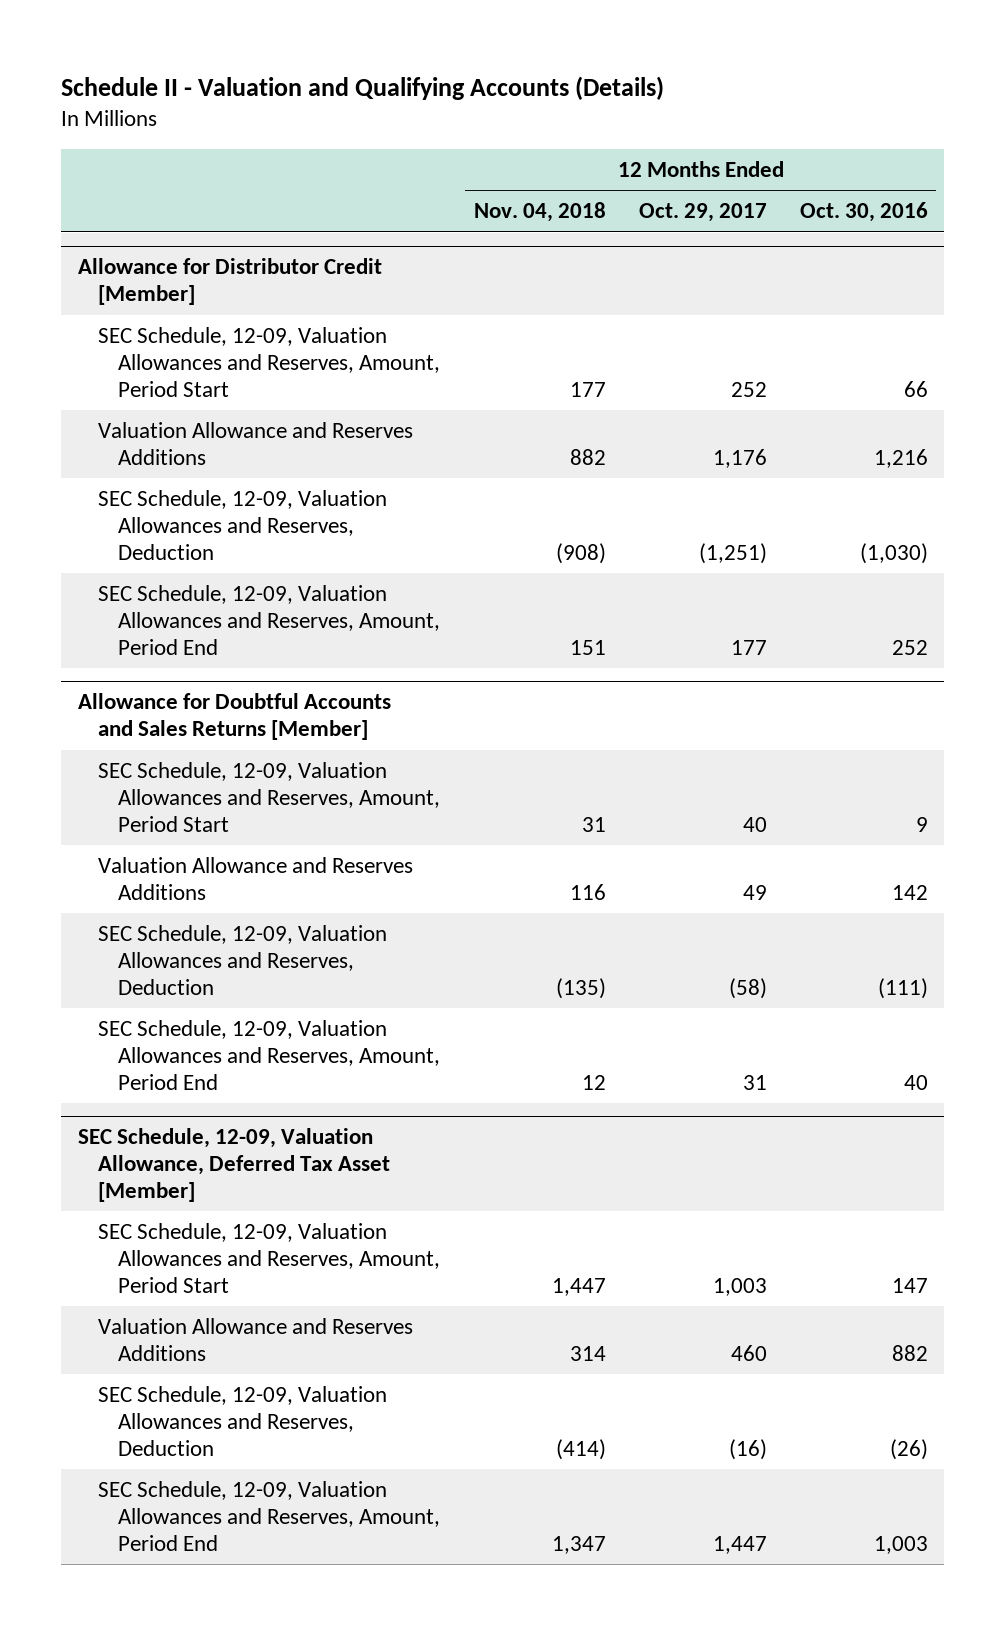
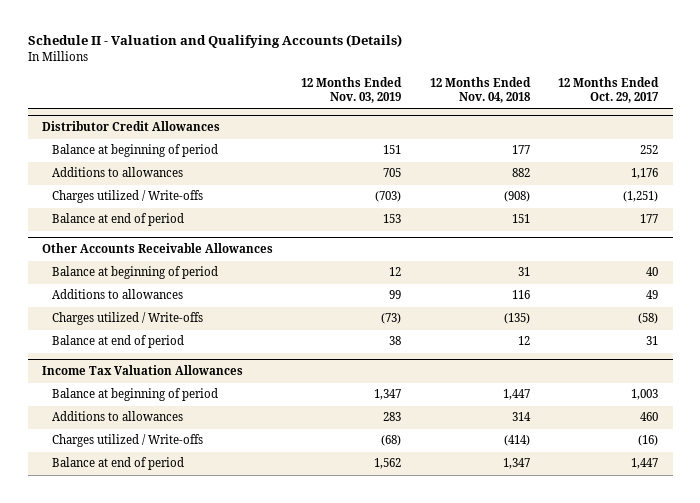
- | 12 Months Ended Nov. 04, 2018 | 12 Months Ended Oct. 29, 2017 | 12 Months Ended Oct. 30, 2016
+ | 12 Months Ended Nov. 03, 2019 | 12 Months Ended Nov. 04, 2018 | 12 Months Ended Oct. 29, 2017
- Allowance for Distributor Credit [Member]
- SEC Schedule, 12-09, Valuation Allowances and Reserves, Amount, Period Start | 177 | 252 | 66
- Valuation Allowance and Reserves Additions | 882 | 1,176 | 1,216
- SEC Schedule, 12-09, Valuation Allowances and Reserves, Deduction | (908) | (1,251) | (1,030)
- SEC Schedule, 12-09, Valuation Allowances and Reserves, Amount, Period End | 151 | 177 | 252
- Allowance for Doubtful Accounts and Sales Returns [Member]
- SEC Schedule, 12-09, Valuation Allowances and Reserves, Amount, Period Start | 31 | 40 | 9
- Valuation Allowance and Reserves Additions | 116 | 49 | 142
- SEC Schedule, 12-09, Valuation Allowances and Reserves, Deduction | (135) | (58) | (111)
- SEC Schedule, 12-09, Valuation Allowances and Reserves, Amount, Period End | 12 | 31 | 40
- SEC Schedule, 12-09, Valuation Allowance, Deferred Tax Asset [Member]
- SEC Schedule, 12-09, Valuation Allowances and Reserves, Amount, Period Start | 1,447 | 1,003 | 147
- Valuation Allowance and Reserves Additions | 314 | 460 | 882
- SEC Schedule, 12-09, Valuation Allowances and Reserves, Deduction | (414) | (16) | (26)
- SEC Schedule, 12-09, Valuation Allowances and Reserves, Amount, Period End | 1,347 | 1,447 | 1,003
+ Distributor Credit Allowances
+ Balance at beginning of period | 151 | 177 | 252
+ Additions to allowances | 705 | 882 | 1,176
+ Charges utilized / Write-offs | (703) | (908) | (1,251)
+ Balance at end of period | 153 | 151 | 177
+ Other Accounts Receivable Allowances
+ Balance at beginning of period | 12 | 31 | 40
+ Additions to allowances | 99 | 116 | 49
+ Charges utilized / Write-offs | (73) | (135) | (58)
+ Balance at end of period | 38 | 12 | 31
+ Income Tax Valuation Allowances
+ Balance at beginning of period | 1,347 | 1,447 | 1,003
+ Additions to allowances | 283 | 314 | 460
+ Charges utilized / Write-offs | (68) | (414) | (16)
+ Balance at end of period | 1,562 | 1,347 | 1,447

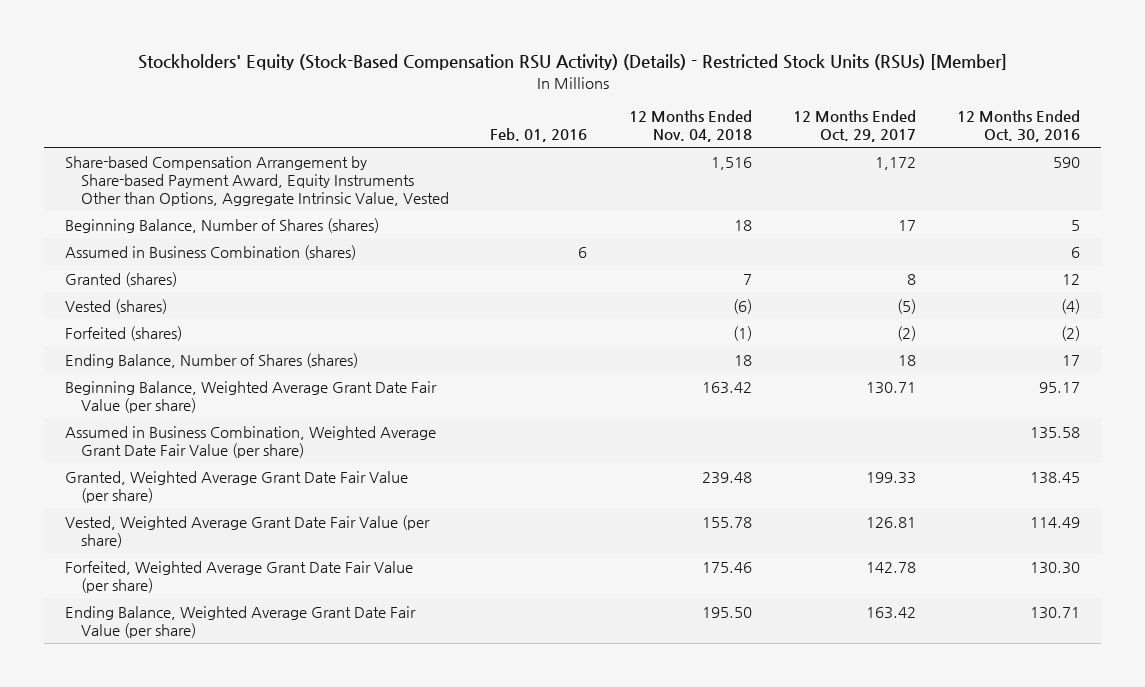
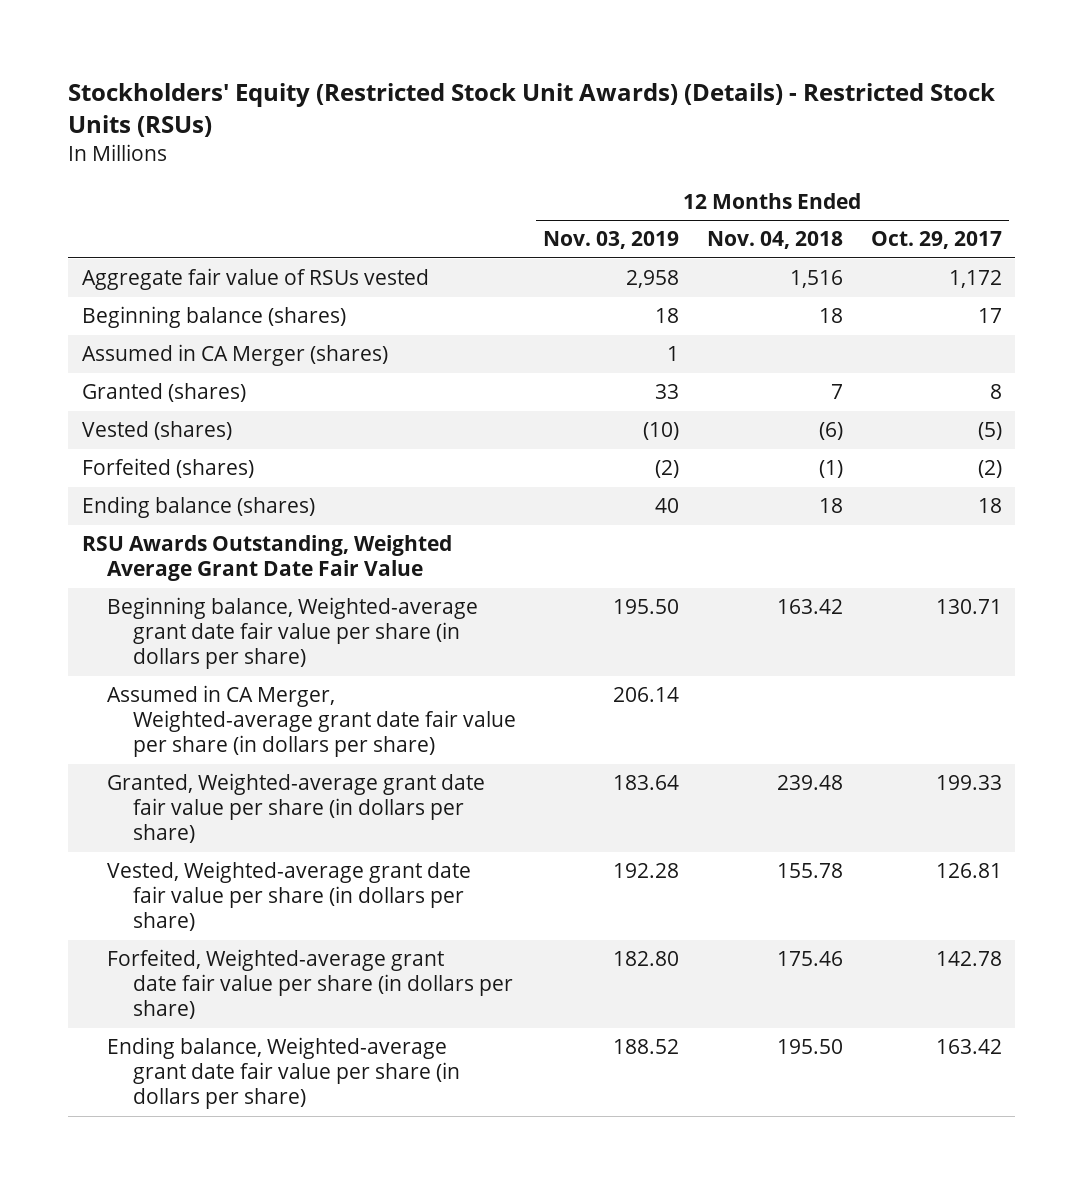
- Stockholders' Equity (Stock-Based Compensation RSU Activity) (Details) - Restricted Stock Units (RSUs) [Member]
+ Stockholders' Equity (Restricted Stock Unit Awards) (Details) - Restricted Stock Units (RSUs)
- | Feb. 01, 2016 | 12 Months Ended Nov. 04, 2018 | 12 Months Ended Oct. 29, 2017 | 12 Months Ended Oct. 30, 2016
+ | 12 Months Ended Nov. 03, 2019 | 12 Months Ended Nov. 04, 2018 | 12 Months Ended Oct. 29, 2017
- Share-based Compensation Arrangement by Share-based Payment Award, Equity Instruments Other than Options, Aggregate Intrinsic Value, Vested | | 1,516 | 1,172 | 590
- Beginning Balance, Number of Shares (shares) | | 18 | 17 | 5
- Assumed in Business Combination (shares) | 6 | | | 6
+ Aggregate fair value of RSUs vested | 2,958 | 1,516 | 1,172
+ Beginning balance (shares) | 18 | 18 | 17
+ Assumed in CA Merger (shares) | 1 | |
- Ending Balance, Number of Shares (shares) | | 18 | 18 | 17
- Beginning Balance, Weighted Average Grant Date Fair Value (per share) | | 163.42 | 130.71 | 95.17
- Assumed in Business Combination, Weighted Average Grant Date Fair Value (per share) | | | | 135.58
- Granted, Weighted Average Grant Date Fair Value (per share) | | 239.48 | 199.33 | 138.45
- Vested, Weighted Average Grant Date Fair Value (per share) | | 155.78 | 126.81 | 114.49
- Forfeited, Weighted Average Grant Date Fair Value (per share) | | 175.46 | 142.78 | 130.30
- Ending Balance, Weighted Average Grant Date Fair Value (per share) | | 195.50 | 163.42 | 130.71
+ Ending balance (shares) | 40 | 18 | 18
+ RSU Awards Outstanding, Weighted Average Grant Date Fair Value
+ Beginning balance, Weighted-average grant date fair value per share (in dollars per share) | 195.50 | 163.42 | 130.71
+ Assumed in CA Merger, Weighted-average grant date fair value per share (in dollars per share) | 206.14 | |
+ Granted, Weighted-average grant date fair value per share (in dollars per share) | 183.64 | 239.48 | 199.33
+ Vested, Weighted-average grant date fair value per share (in dollars per share) | 192.28 | 155.78 | 126.81
+ Forfeited, Weighted-average grant date fair value per share (in dollars per share) | 182.80 | 175.46 | 142.78
+ Ending balance, Weighted-average grant date fair value per share (in dollars per share) | 188.52 | 195.50 | 163.42

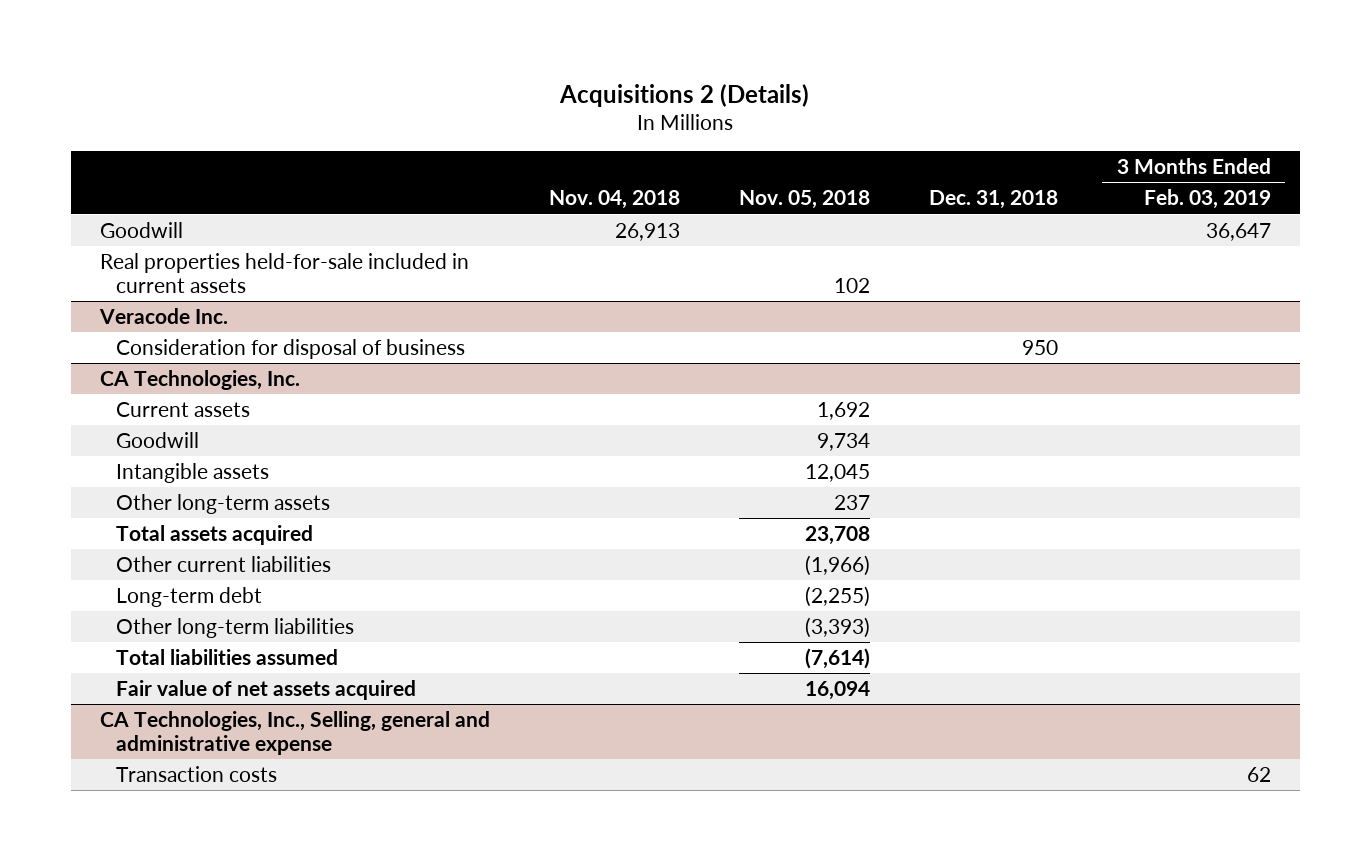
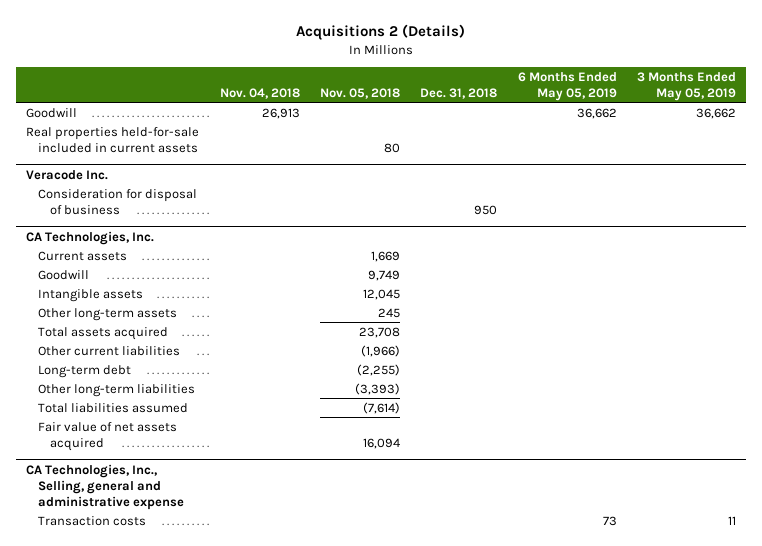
- | Nov. 04, 2018 | Nov. 05, 2018 | Dec. 31, 2018 | 3 Months Ended Feb. 03, 2019
+ | Nov. 04, 2018 | Nov. 05, 2018 | Dec. 31, 2018 | 6 Months Ended May 05, 2019 | 3 Months Ended May 05, 2019
- Real properties held-for-sale included in current assets | | 102 | |
+ Real properties held-for-sale included in current assets | | 80 | | |
@ CA Technologies, Inc.
- Current assets | | 1,692 | |
- Goodwill | | 9,734 | |
+ Current assets | | 1,669 | | |
+ Goodwill | | 9,749 | | |
- Other long-term assets | | 237 | |
+ Other long-term assets | | 245 | | |

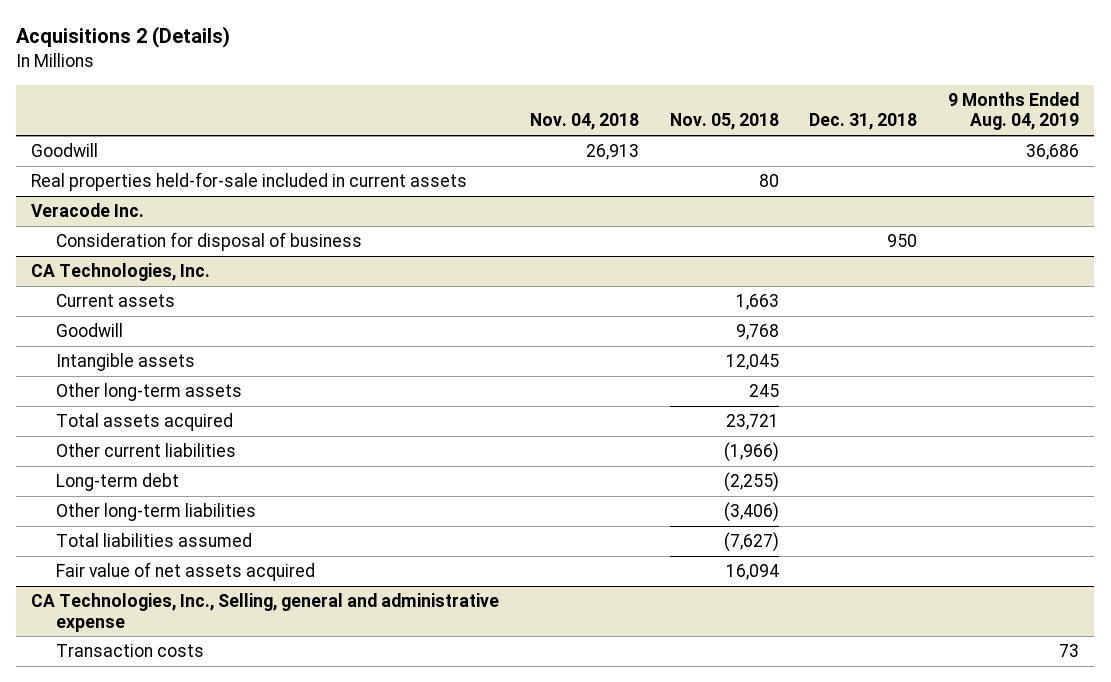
- | Nov. 04, 2018 | Nov. 05, 2018 | Dec. 31, 2018 | 6 Months Ended May 05, 2019 | 3 Months Ended May 05, 2019
+ | Nov. 04, 2018 | Nov. 05, 2018 | Dec. 31, 2018 | 9 Months Ended Aug. 04, 2019
@ CA Technologies, Inc.
- Current assets | | 1,669 | | |
- Goodwill | | 9,749 | | |
+ Current assets | | 1,663 | |
+ Goodwill | | 9,768 | |
- Total assets acquired | | 23,708 | | |
+ Total assets acquired | | 23,721 | |
- Other long-term liabilities | | (3,393) | | |
- Total liabilities assumed | | (7,614) | | |
+ Other long-term liabilities | | (3,406) | |
+ Total liabilities assumed | | (7,627) | |

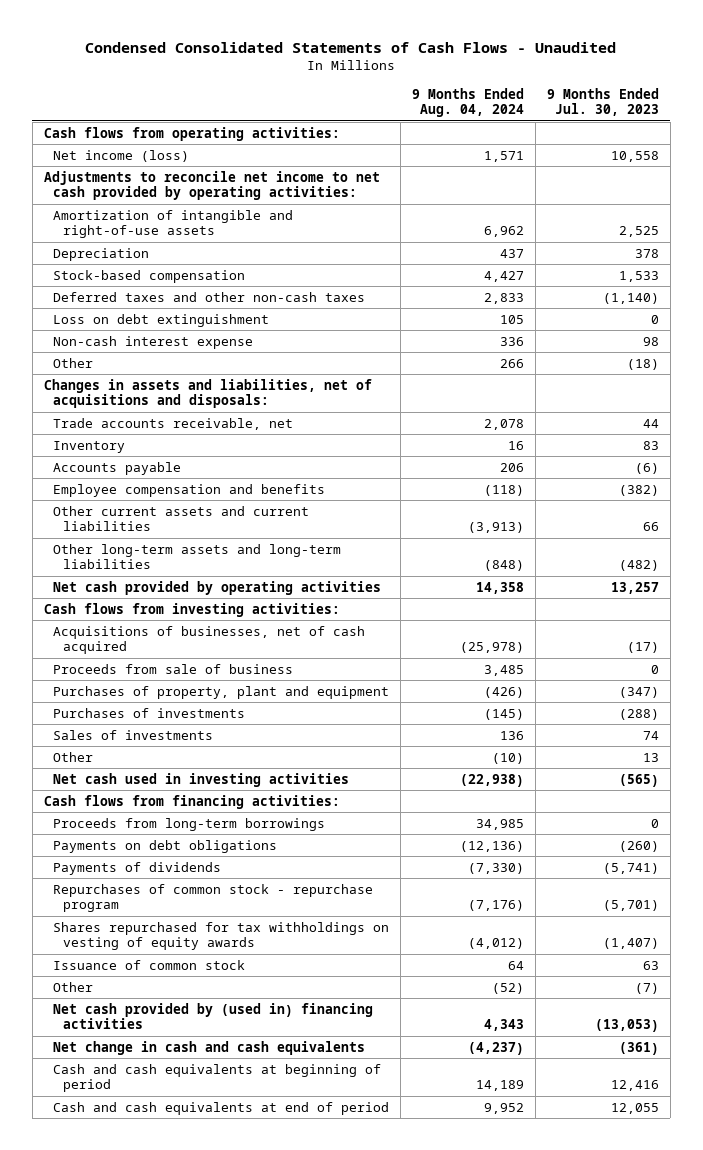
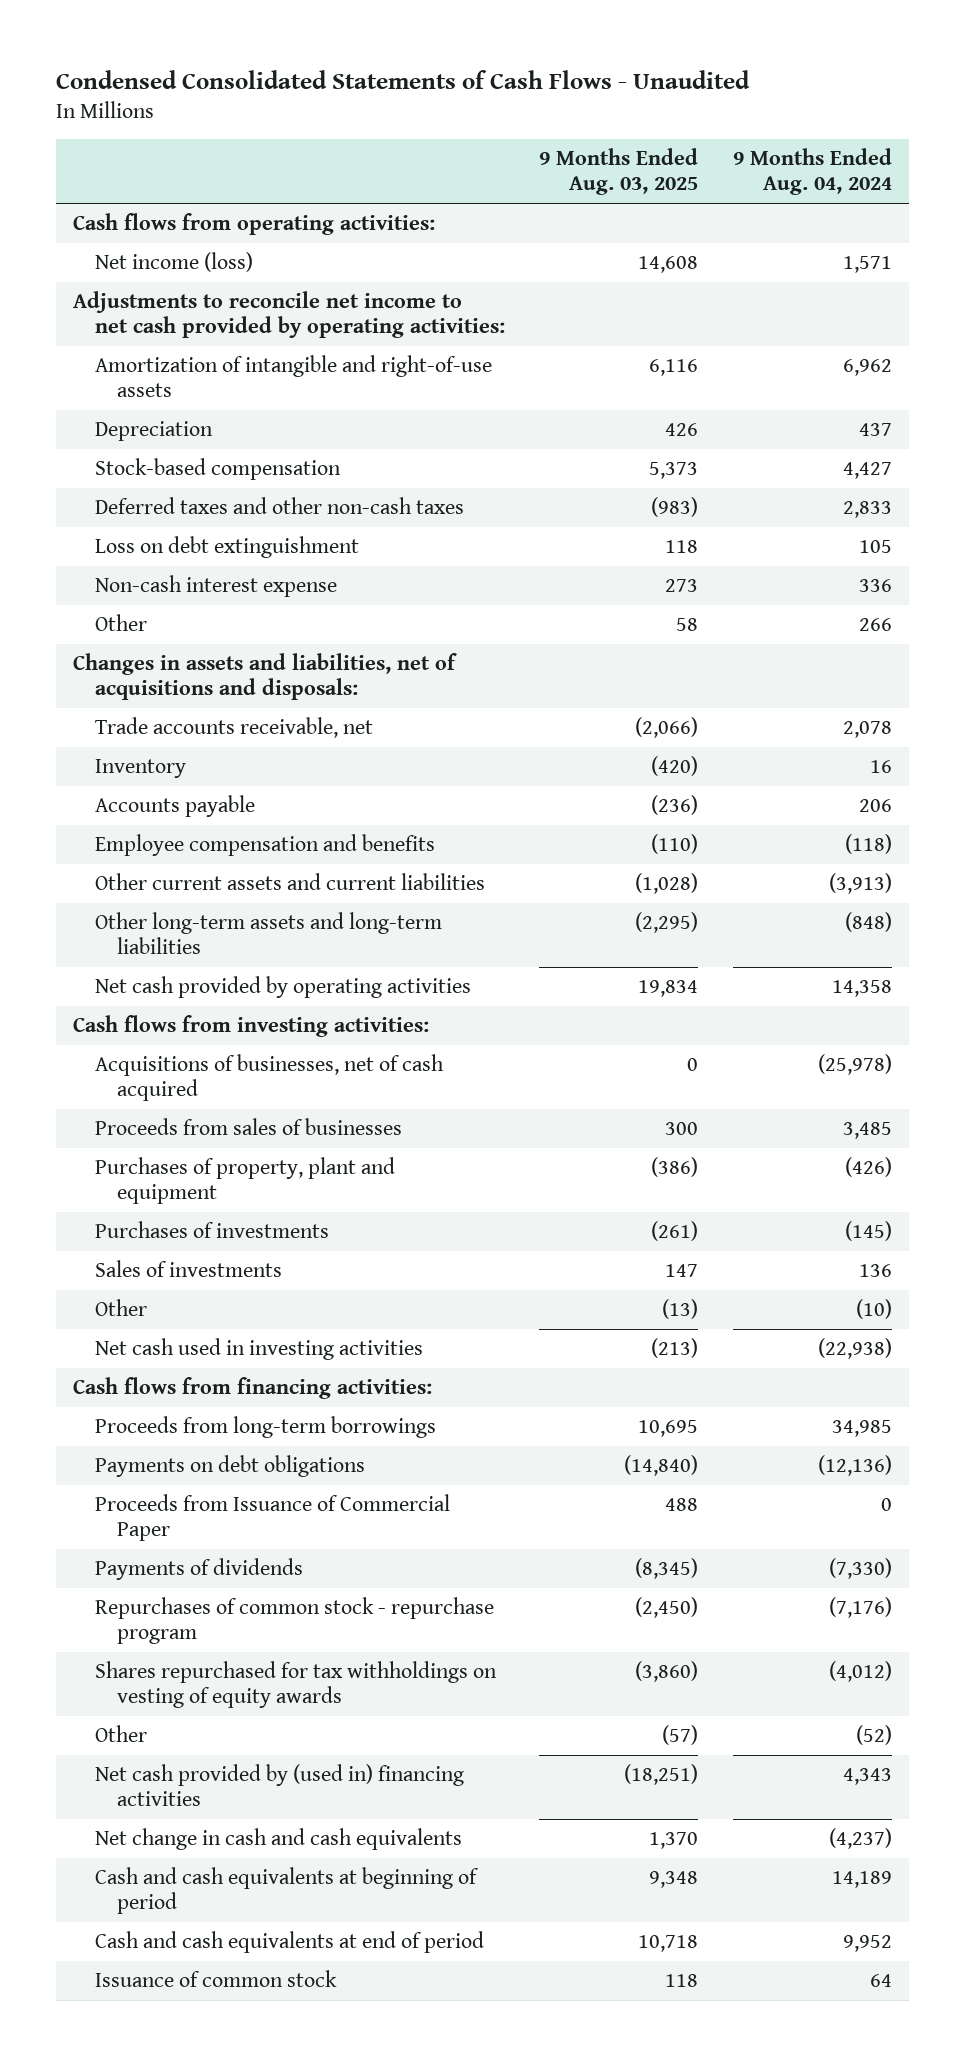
- | 9 Months Ended Aug. 04, 2024 | 9 Months Ended Jul. 30, 2023
+ | 9 Months Ended Aug. 03, 2025 | 9 Months Ended Aug. 04, 2024
- Proceeds from sale of business | 3,485 | 0
+ Proceeds from sales of businesses | 300 | 3,485
+ Proceeds from Issuance of Commercial Paper | 488 | 0
moved down: Issuance of common stock | 118 | 64

